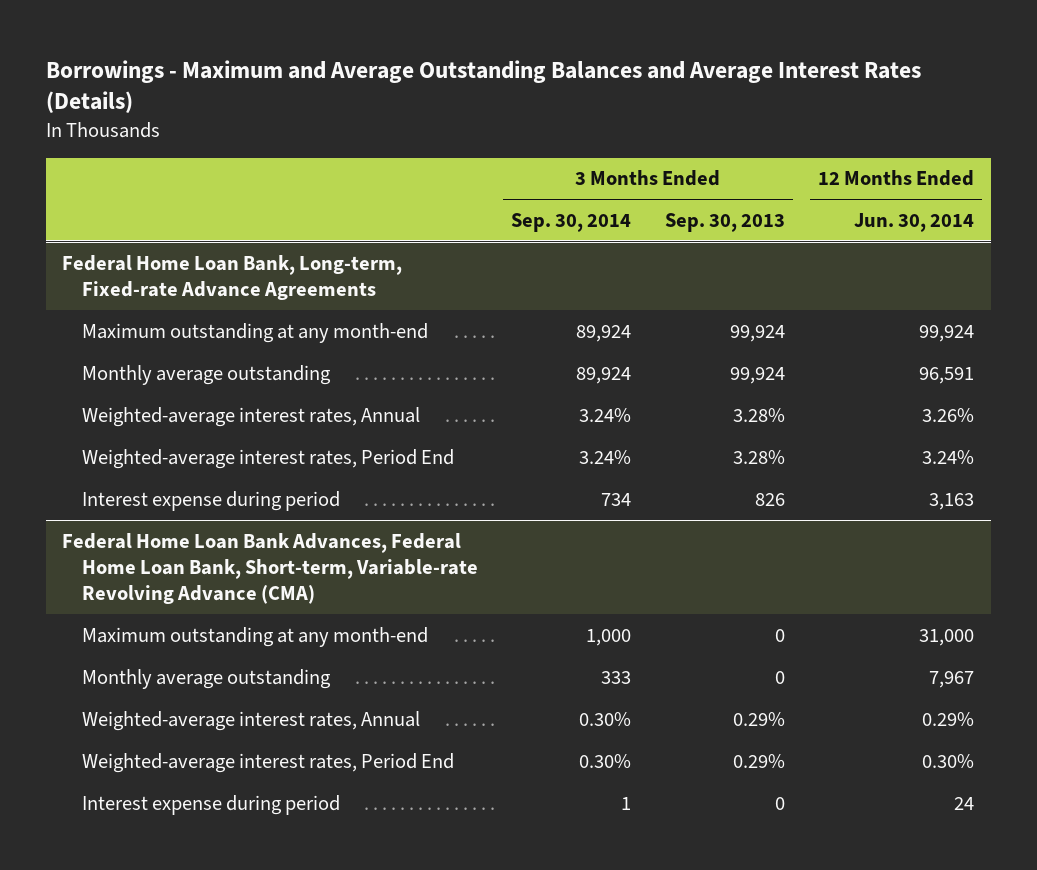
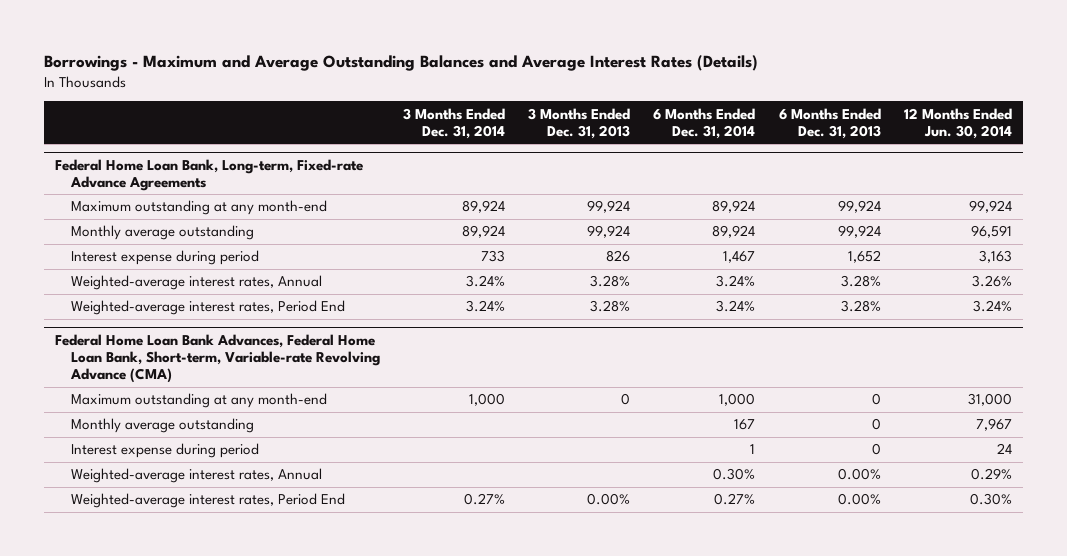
- | 3 Months Ended Sep. 30, 2014 | 3 Months Ended Sep. 30, 2013 | 12 Months Ended Jun. 30, 2014
+ | 3 Months Ended Dec. 31, 2014 | 3 Months Ended Dec. 31, 2013 | 6 Months Ended Dec. 31, 2014 | 6 Months Ended Dec. 31, 2013 | 12 Months Ended Jun. 30, 2014
@ Federal Home Loan Bank, Long-term, Fixed-rate Advance Agreements
moved up: Interest expense during period | 733 | 826 | 1,467 | 1,652 | 3,163
@ Federal Home Loan Bank Advances, Federal Home Loan Bank, Short-term, Variable-rate Revolving Advance (CMA)
moved up: Interest expense during period | | | 1 | 0 | 24

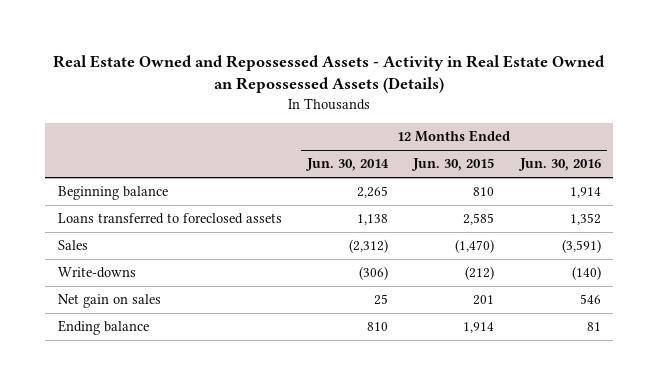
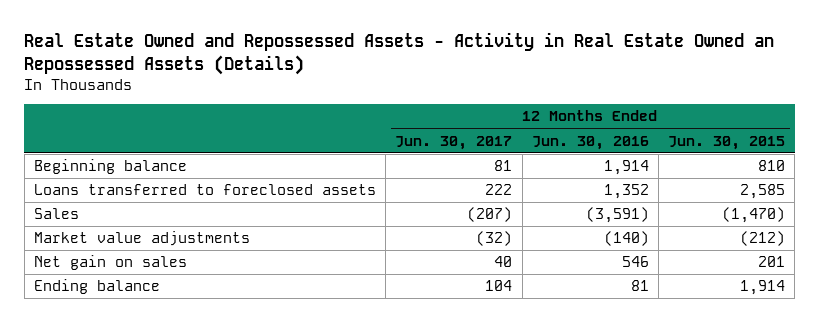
- | 12 Months Ended Jun. 30, 2014 | 12 Months Ended Jun. 30, 2015 | 12 Months Ended Jun. 30, 2016
+ | 12 Months Ended Jun. 30, 2017 | 12 Months Ended Jun. 30, 2016 | 12 Months Ended Jun. 30, 2015
- Write-downs | (306) | (212) | (140)
+ Market value adjustments | (32) | (140) | (212)

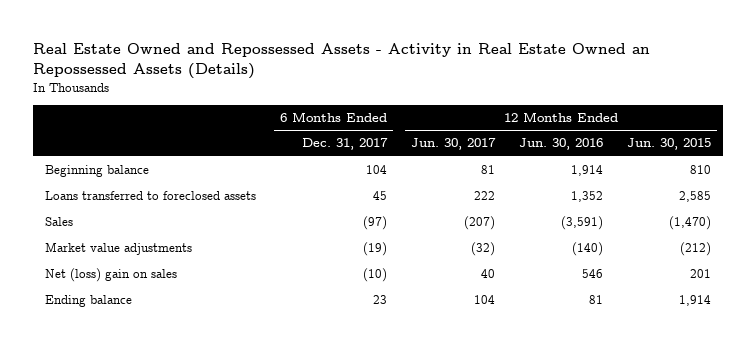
- | 12 Months Ended Jun. 30, 2017 | 12 Months Ended Jun. 30, 2016 | 12 Months Ended Jun. 30, 2015
+ | 6 Months Ended Dec. 31, 2017 | 12 Months Ended Jun. 30, 2017 | 12 Months Ended Jun. 30, 2016 | 12 Months Ended Jun. 30, 2015
- Net gain on sales | 40 | 546 | 201
+ Net (loss) gain on sales | (10) | 40 | 546 | 201

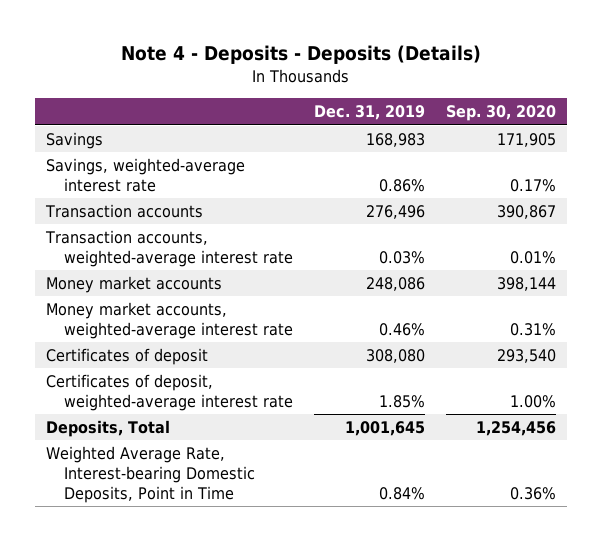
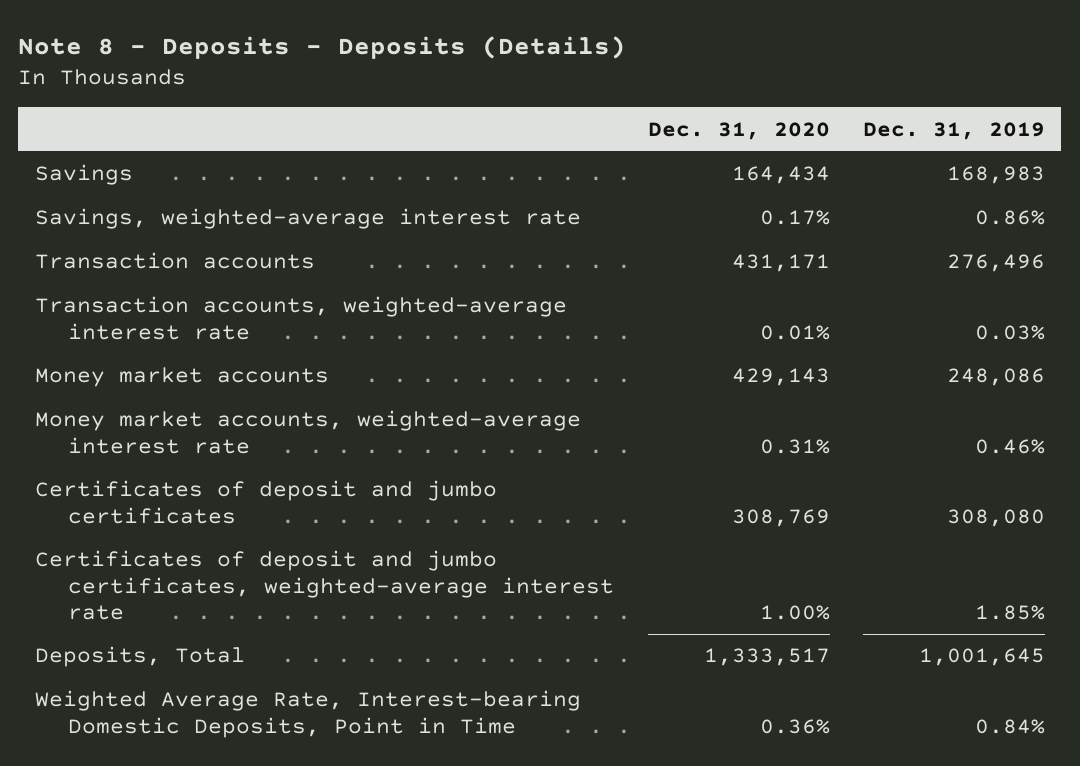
- Note 4 - Deposits - Deposits (Details)
+ Note 8 - Deposits - Deposits (Details)
- | Dec. 31, 2019 | Sep. 30, 2020
+ | Dec. 31, 2020 | Dec. 31, 2019
- Certificates of deposit | 308,080 | 293,540
- Certificates of deposit, weighted-average interest rate | 1.85% | 1.00%
+ Certificates of deposit and jumbo certificates | 308,769 | 308,080
+ Certificates of deposit and jumbo certificates, weighted-average interest rate | 1.00% | 1.85%

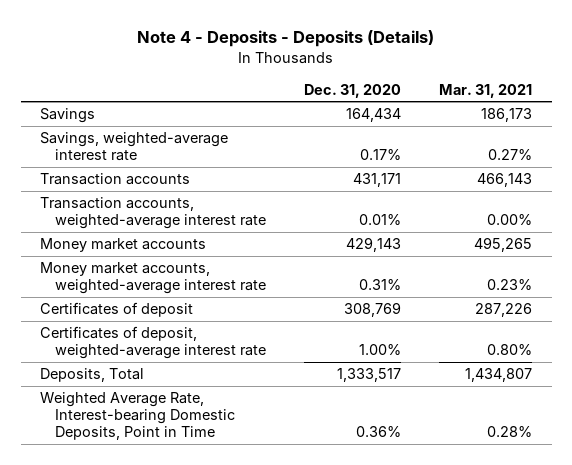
- Note 8 - Deposits - Deposits (Details)
+ Note 4 - Deposits - Deposits (Details)
- | Dec. 31, 2020 | Dec. 31, 2019
+ | Dec. 31, 2020 | Mar. 31, 2021
- Certificates of deposit and jumbo certificates | 308,769 | 308,080
- Certificates of deposit and jumbo certificates, weighted-average interest rate | 1.00% | 1.85%
+ Certificates of deposit | 308,769 | 287,226
+ Certificates of deposit, weighted-average interest rate | 1.00% | 0.80%

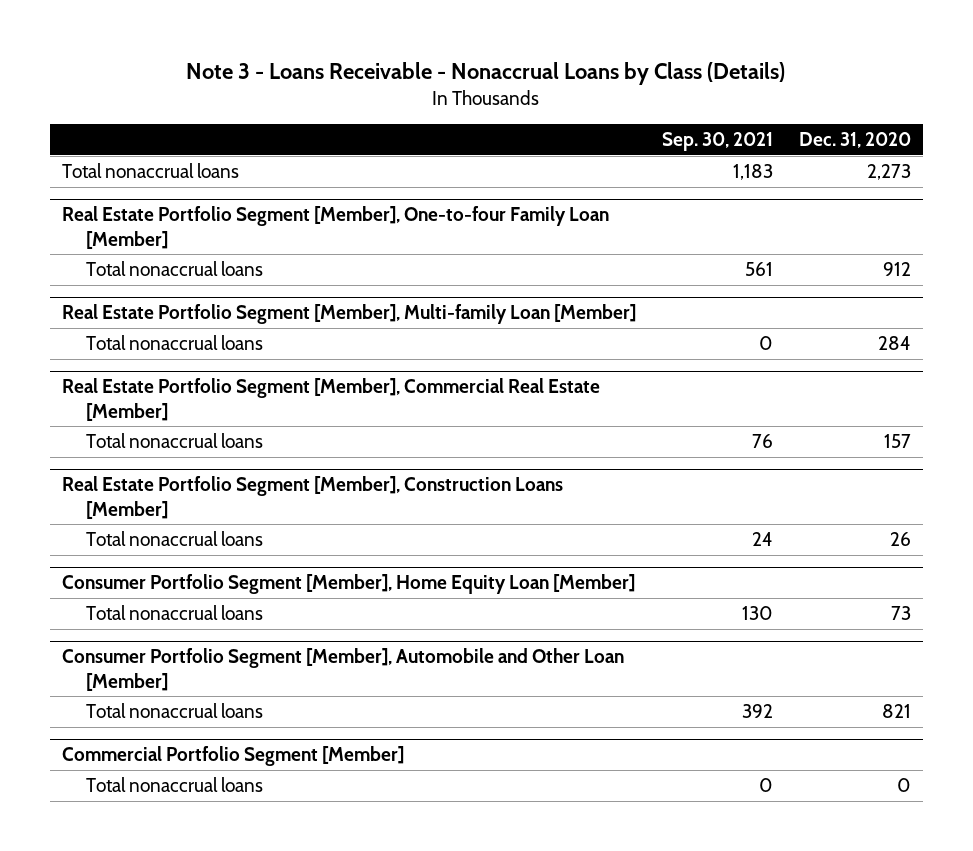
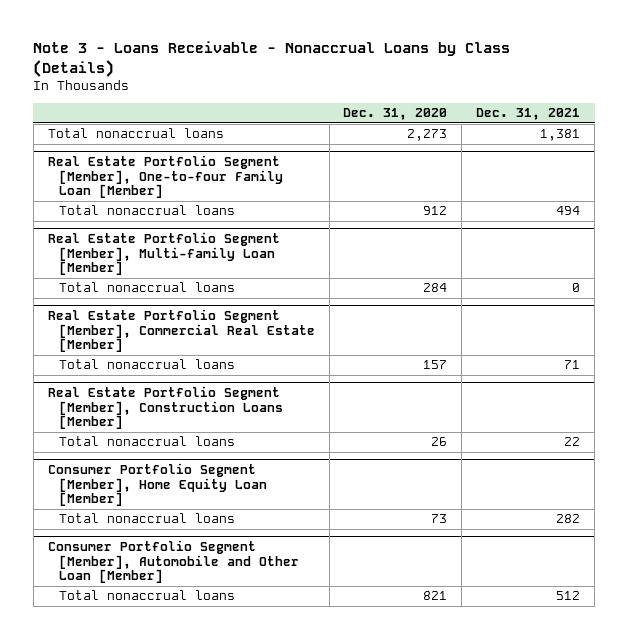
- | Sep. 30, 2021 | Dec. 31, 2020
+ | Dec. 31, 2020 | Dec. 31, 2021
- Commercial Portfolio Segment [Member]
- Total nonaccrual loans | 0 | 0

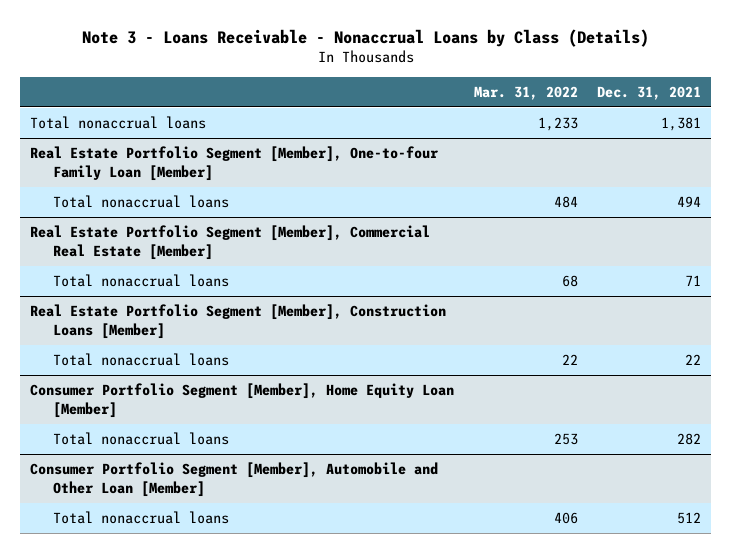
- | Dec. 31, 2020 | Dec. 31, 2021
+ | Mar. 31, 2022 | Dec. 31, 2021
- Real Estate Portfolio Segment [Member], Multi-family Loan [Member]
- Total nonaccrual loans | 284 | 0

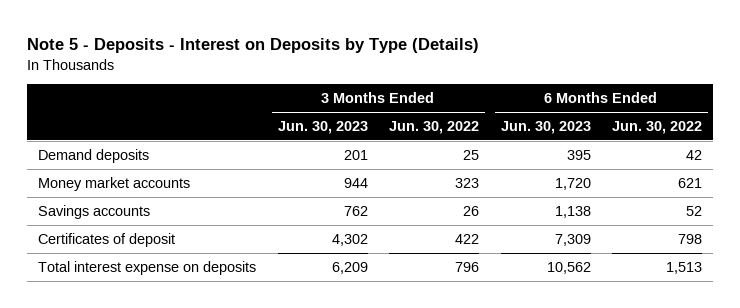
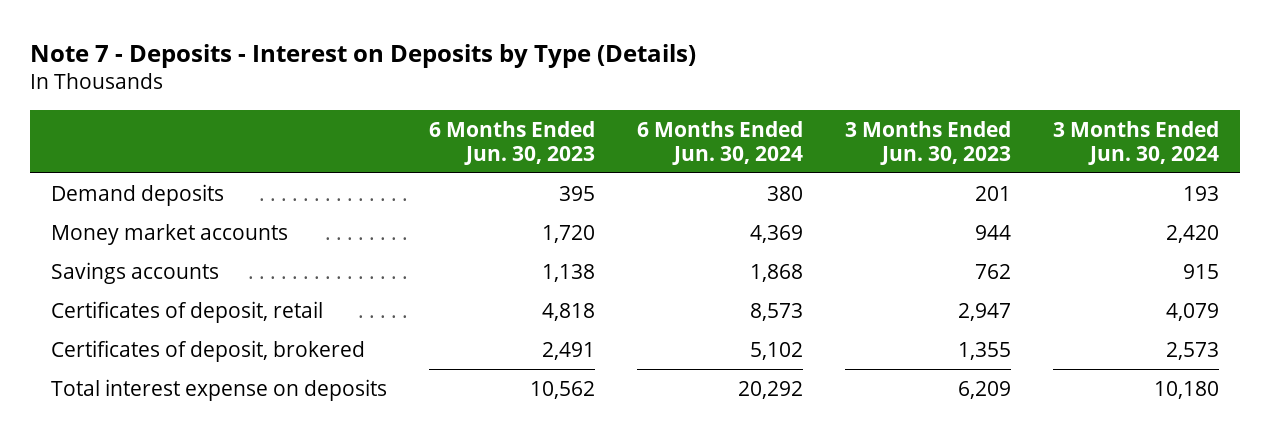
- Note 5 - Deposits - Interest on Deposits by Type (Details)
+ Note 7 - Deposits - Interest on Deposits by Type (Details)
- | 3 Months Ended Jun. 30, 2023 | 3 Months Ended Jun. 30, 2022 | 6 Months Ended Jun. 30, 2023 | 6 Months Ended Jun. 30, 2022
+ | 6 Months Ended Jun. 30, 2023 | 6 Months Ended Jun. 30, 2024 | 3 Months Ended Jun. 30, 2023 | 3 Months Ended Jun. 30, 2024
- Certificates of deposit | 4,302 | 422 | 7,309 | 798
+ Certificates of deposit, retail | 4,818 | 8,573 | 2,947 | 4,079
+ Certificates of deposit, brokered | 2,491 | 5,102 | 1,355 | 2,573

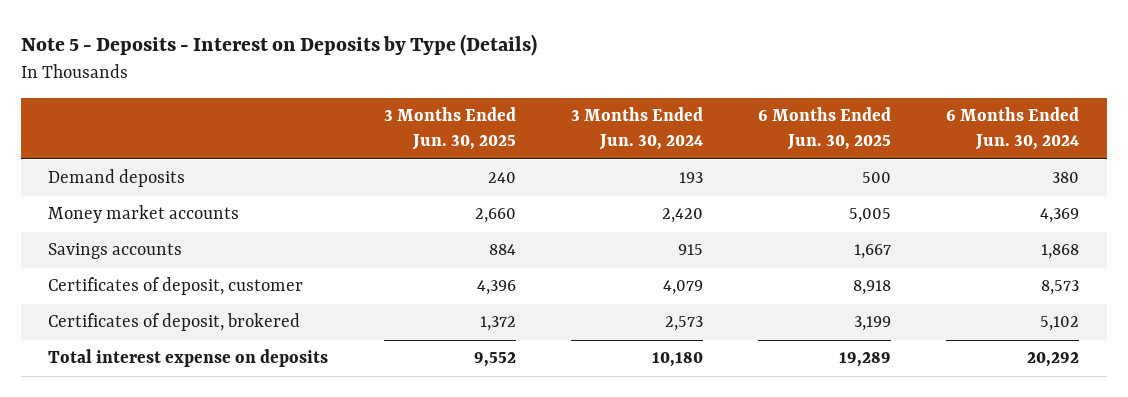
- Note 7 - Deposits - Interest on Deposits by Type (Details)
+ Note 5 - Deposits - Interest on Deposits by Type (Details)
- | 6 Months Ended Jun. 30, 2023 | 6 Months Ended Jun. 30, 2024 | 3 Months Ended Jun. 30, 2023 | 3 Months Ended Jun. 30, 2024
+ | 3 Months Ended Jun. 30, 2025 | 3 Months Ended Jun. 30, 2024 | 6 Months Ended Jun. 30, 2025 | 6 Months Ended Jun. 30, 2024
- Certificates of deposit, retail | 4,818 | 8,573 | 2,947 | 4,079
+ Certificates of deposit, customer | 4,396 | 4,079 | 8,918 | 8,573

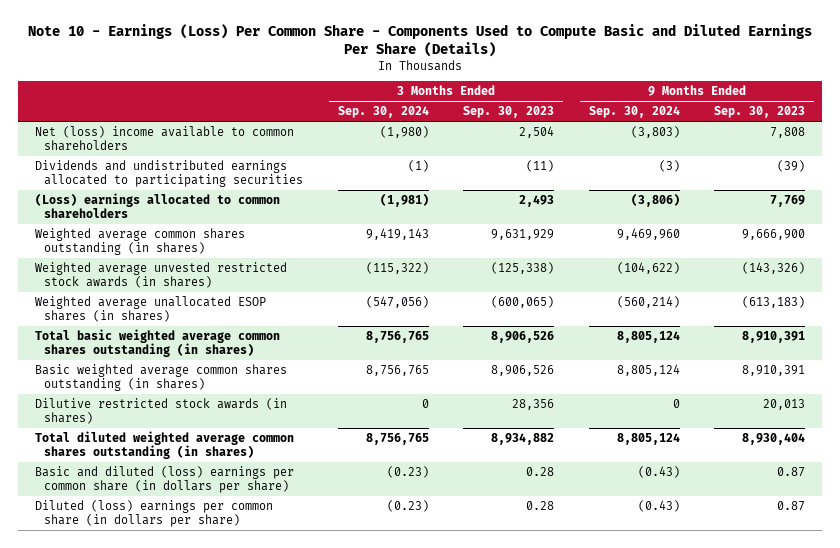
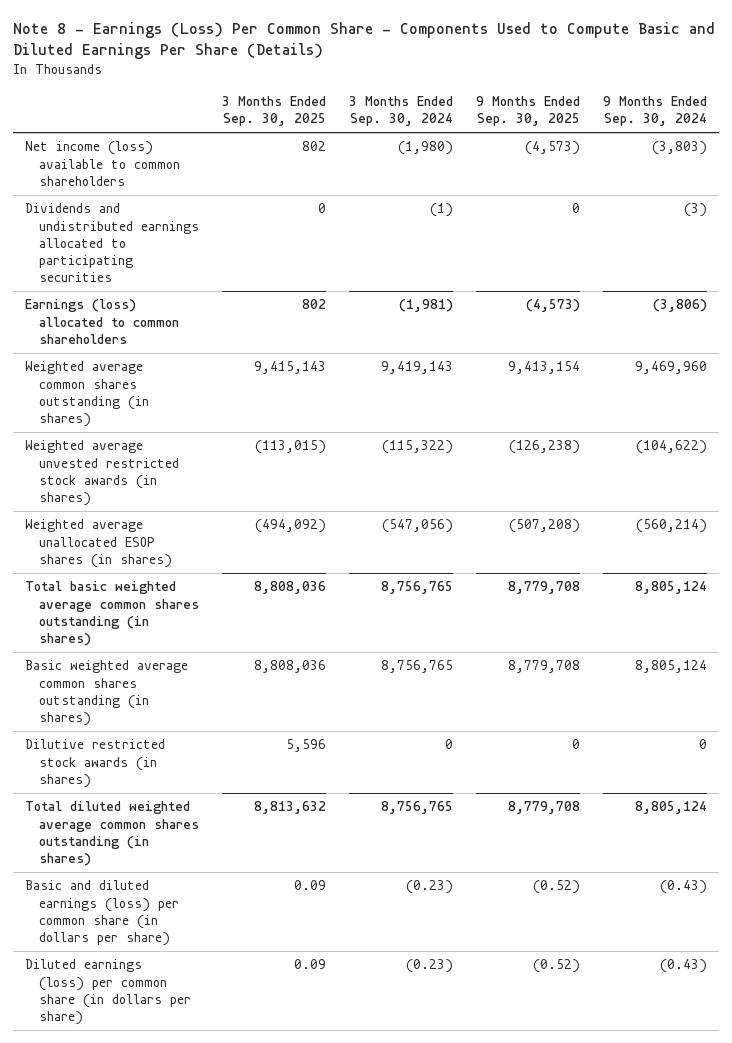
- Note 10 - Earnings (Loss) Per Common Share - Components Used to Compute Basic and Diluted Earnings Per Share (Details)
+ Note 8 - Earnings (Loss) Per Common Share - Components Used to Compute Basic and Diluted Earnings Per Share (Details)
- | 3 Months Ended Sep. 30, 2024 | 3 Months Ended Sep. 30, 2023 | 9 Months Ended Sep. 30, 2024 | 9 Months Ended Sep. 30, 2023
+ | 3 Months Ended Sep. 30, 2025 | 3 Months Ended Sep. 30, 2024 | 9 Months Ended Sep. 30, 2025 | 9 Months Ended Sep. 30, 2024
- Net (loss) income available to common shareholders | (1,980) | 2,504 | (3,803) | 7,808
+ Net income (loss) available to common shareholders | 802 | (1,980) | (4,573) | (3,803)
- (Loss) earnings allocated to common shareholders | (1,981) | 2,493 | (3,806) | 7,769
+ Earnings (loss) allocated to common shareholders | 802 | (1,981) | (4,573) | (3,806)
- Basic and diluted (loss) earnings per common share (in dollars per share) | (0.23) | 0.28 | (0.43) | 0.87
- Diluted (loss) earnings per common share (in dollars per share) | (0.23) | 0.28 | (0.43) | 0.87
+ Basic and diluted earnings (loss) per common share (in dollars per share) | 0.09 | (0.23) | (0.52) | (0.43)
+ Diluted earnings (loss) per common share (in dollars per share) | 0.09 | (0.23) | (0.52) | (0.43)

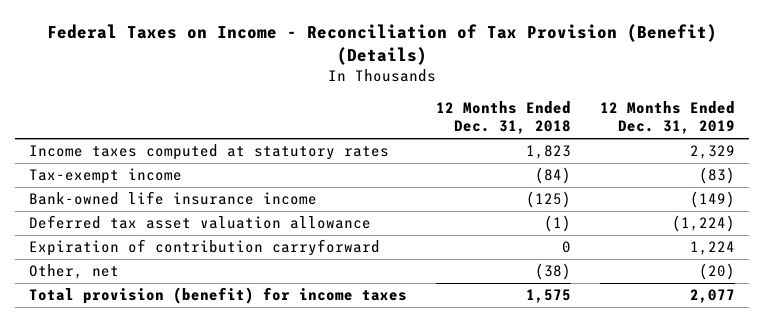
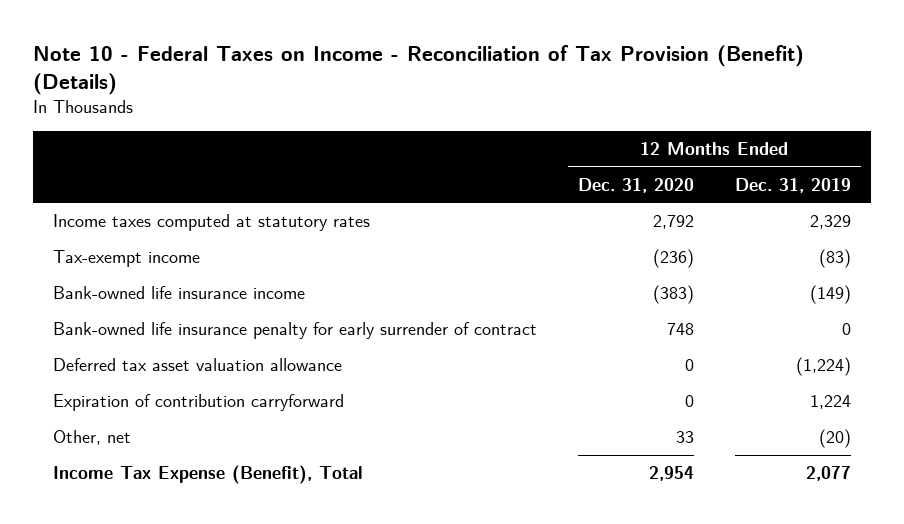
- Federal Taxes on Income - Reconciliation of Tax Provision (Benefit) (Details)
+ Note 10 - Federal Taxes on Income - Reconciliation of Tax Provision (Benefit) (Details)
- | 12 Months Ended Dec. 31, 2018 | 12 Months Ended Dec. 31, 2019
+ | 12 Months Ended Dec. 31, 2020 | 12 Months Ended Dec. 31, 2019
+ Bank-owned life insurance penalty for early surrender of contract | 748 | 0
- Total provision (benefit) for income taxes | 1,575 | 2,077
+ Income Tax Expense (Benefit), Total | 2,954 | 2,077

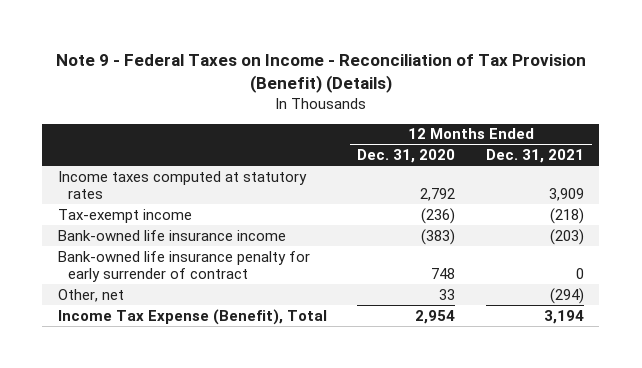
- Note 10 - Federal Taxes on Income - Reconciliation of Tax Provision (Benefit) (Details)
+ Note 9 - Federal Taxes on Income - Reconciliation of Tax Provision (Benefit) (Details)
- | 12 Months Ended Dec. 31, 2020 | 12 Months Ended Dec. 31, 2019
+ | 12 Months Ended Dec. 31, 2020 | 12 Months Ended Dec. 31, 2021
- Deferred tax asset valuation allowance | 0 | (1,224)
- Expiration of contribution carryforward | 0 | 1,224

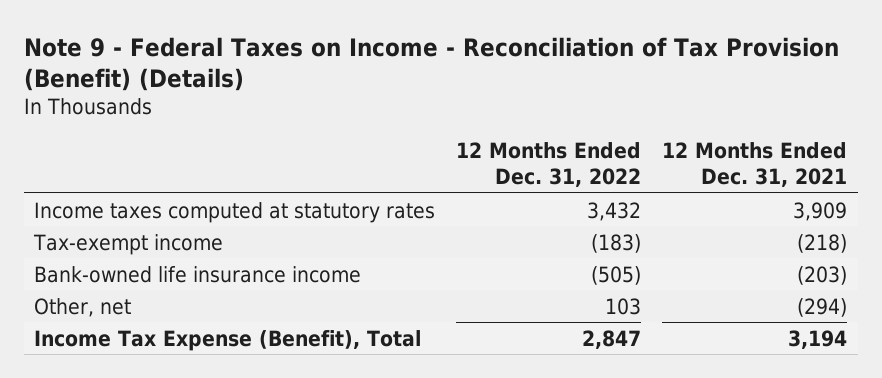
- | 12 Months Ended Dec. 31, 2020 | 12 Months Ended Dec. 31, 2021
+ | 12 Months Ended Dec. 31, 2022 | 12 Months Ended Dec. 31, 2021
- Bank-owned life insurance penalty for early surrender of contract | 748 | 0

